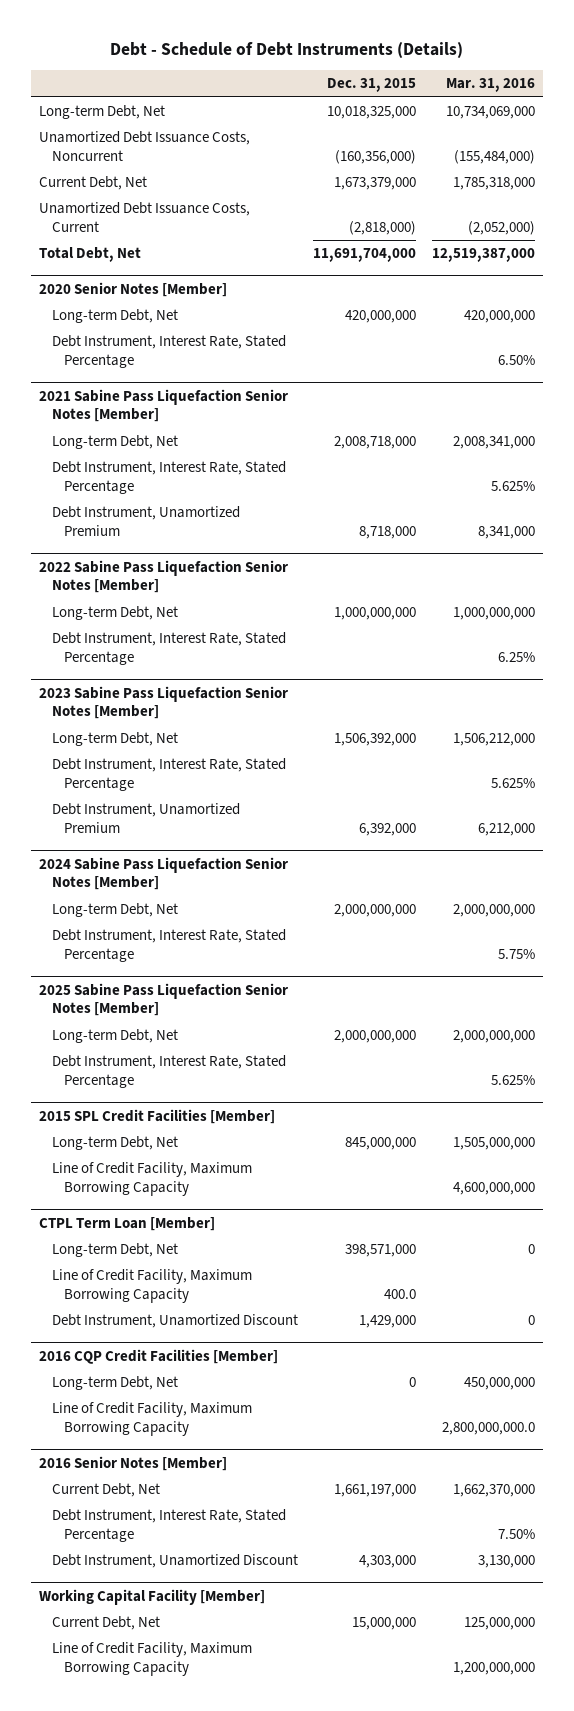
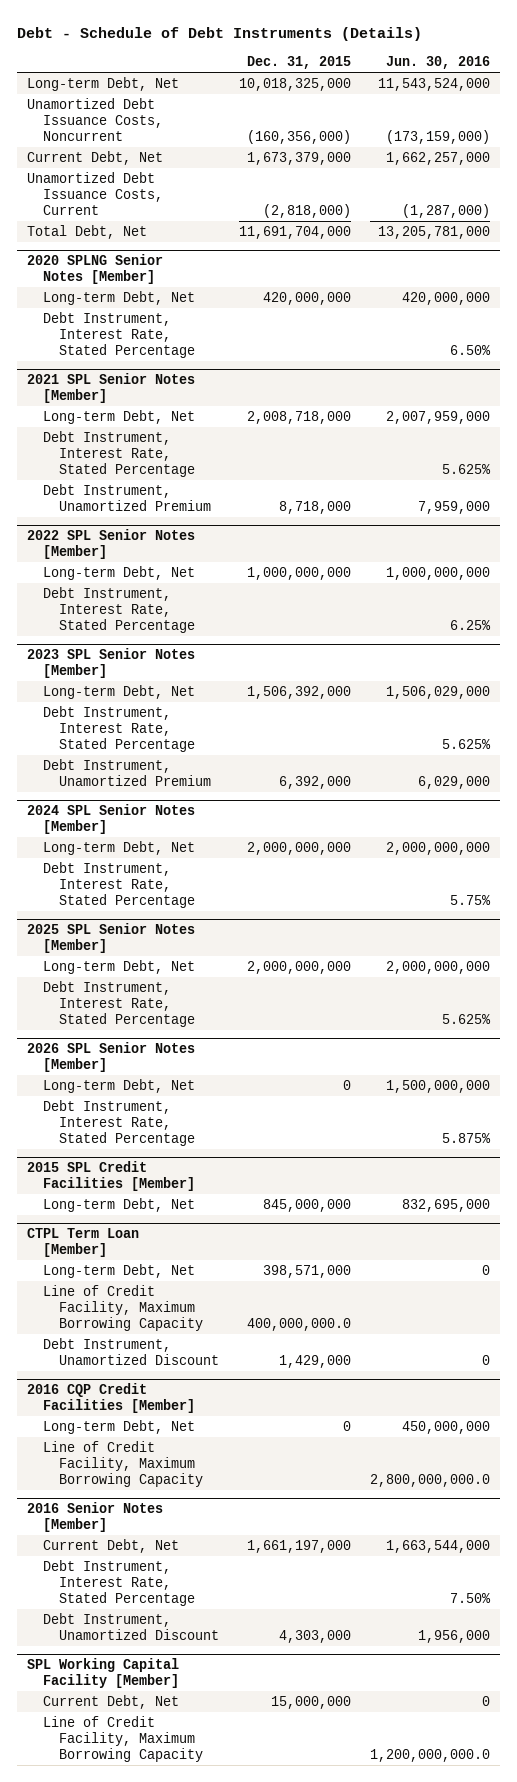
- | Dec. 31, 2015 | Mar. 31, 2016
+ | Dec. 31, 2015 | Jun. 30, 2016
- 2020 Senior Notes [Member]
+ 2020 SPLNG Senior Notes [Member]
- 2021 Sabine Pass Liquefaction Senior Notes [Member]
+ 2021 SPL Senior Notes [Member]
- 2022 Sabine Pass Liquefaction Senior Notes [Member]
+ 2022 SPL Senior Notes [Member]
- 2023 Sabine Pass Liquefaction Senior Notes [Member]
+ 2023 SPL Senior Notes [Member]
- 2024 Sabine Pass Liquefaction Senior Notes [Member]
+ 2024 SPL Senior Notes [Member]
- 2025 Sabine Pass Liquefaction Senior Notes [Member]
+ 2025 SPL Senior Notes [Member]
+ 2026 SPL Senior Notes [Member]
+ Long-term Debt, Net | 0 | 1,500,000,000
+ Debt Instrument, Interest Rate, Stated Percentage | | 5.875%
@ 2015 SPL Credit Facilities [Member]
- Line of Credit Facility, Maximum Borrowing Capacity | | 4,600,000,000
@ CTPL Term Loan [Member]
- Line of Credit Facility, Maximum Borrowing Capacity | 400.0 |
+ Line of Credit Facility, Maximum Borrowing Capacity | 400,000,000.0 |
- Working Capital Facility [Member]
+ SPL Working Capital Facility [Member]

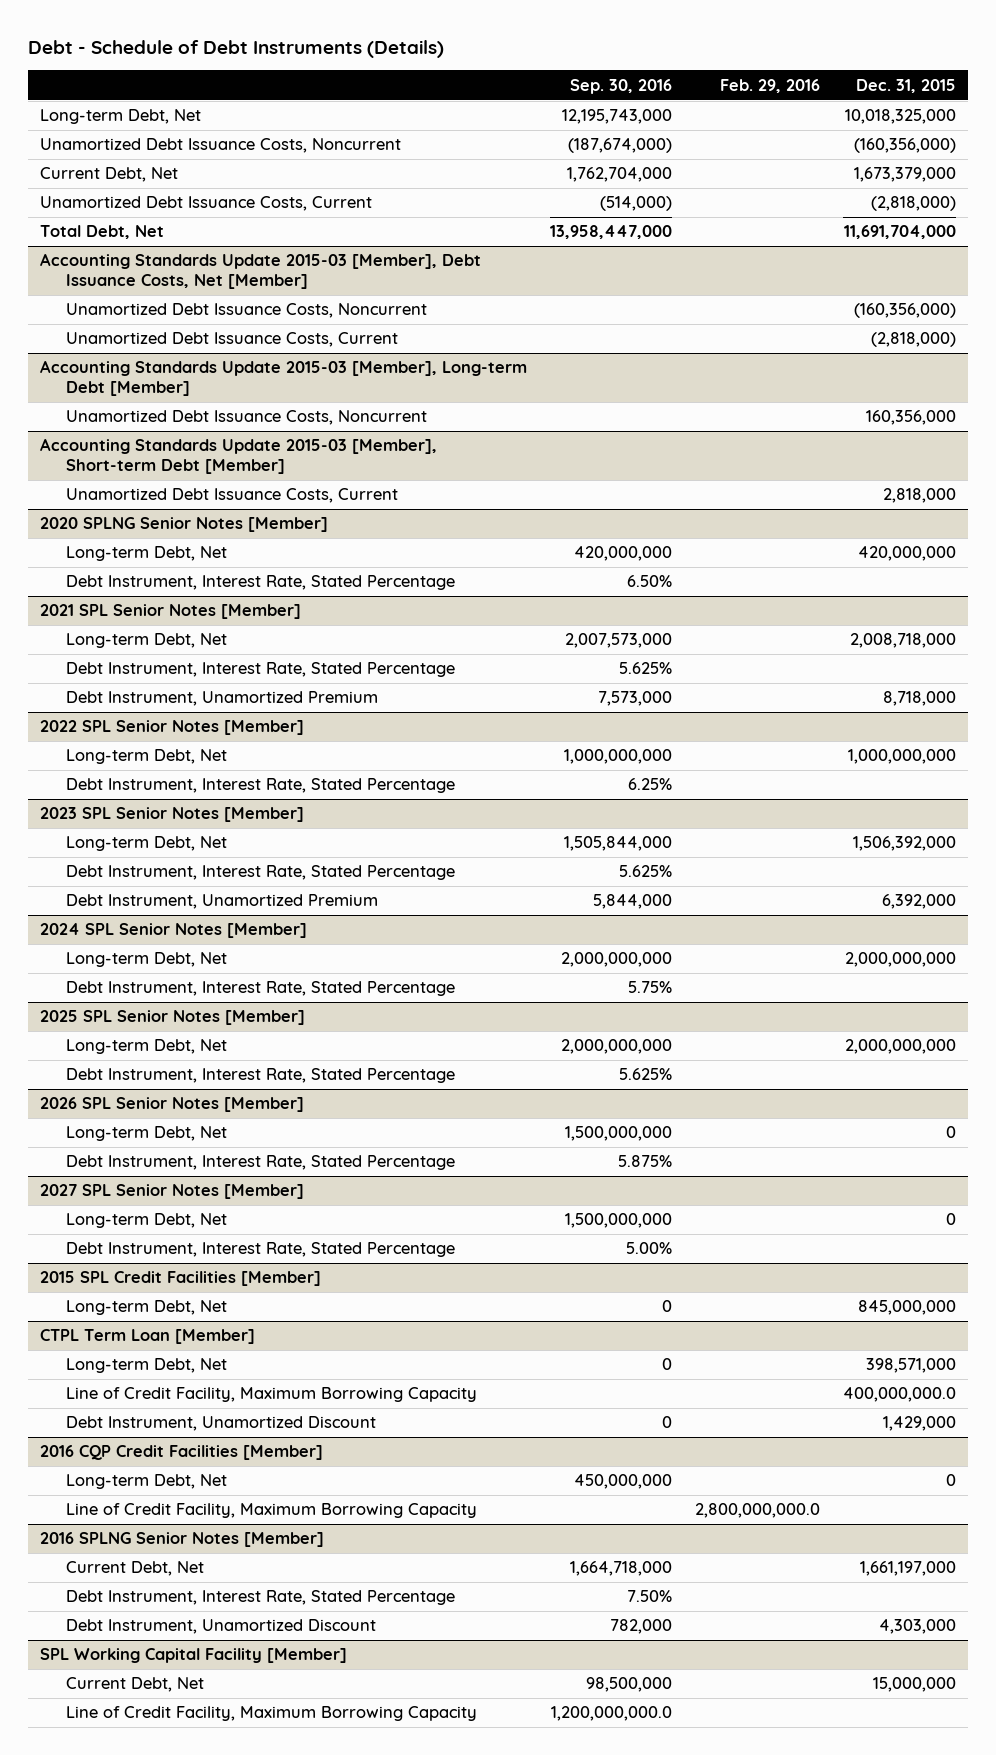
- | Dec. 31, 2015 | Jun. 30, 2016
+ | Sep. 30, 2016 | Feb. 29, 2016 | Dec. 31, 2015
+ Accounting Standards Update 2015-03 [Member], Debt Issuance Costs, Net [Member]
+ Unamortized Debt Issuance Costs, Noncurrent | | | (160,356,000)
+ Unamortized Debt Issuance Costs, Current | | | (2,818,000)
+ Accounting Standards Update 2015-03 [Member], Long-term Debt [Member]
+ Unamortized Debt Issuance Costs, Noncurrent | | | 160,356,000
+ Accounting Standards Update 2015-03 [Member], Short-term Debt [Member]
+ Unamortized Debt Issuance Costs, Current | | | 2,818,000
+ 2027 SPL Senior Notes [Member]
+ Long-term Debt, Net | 1,500,000,000 | | 0
+ Debt Instrument, Interest Rate, Stated Percentage | 5.00% | |
- 2016 Senior Notes [Member]
+ 2016 SPLNG Senior Notes [Member]

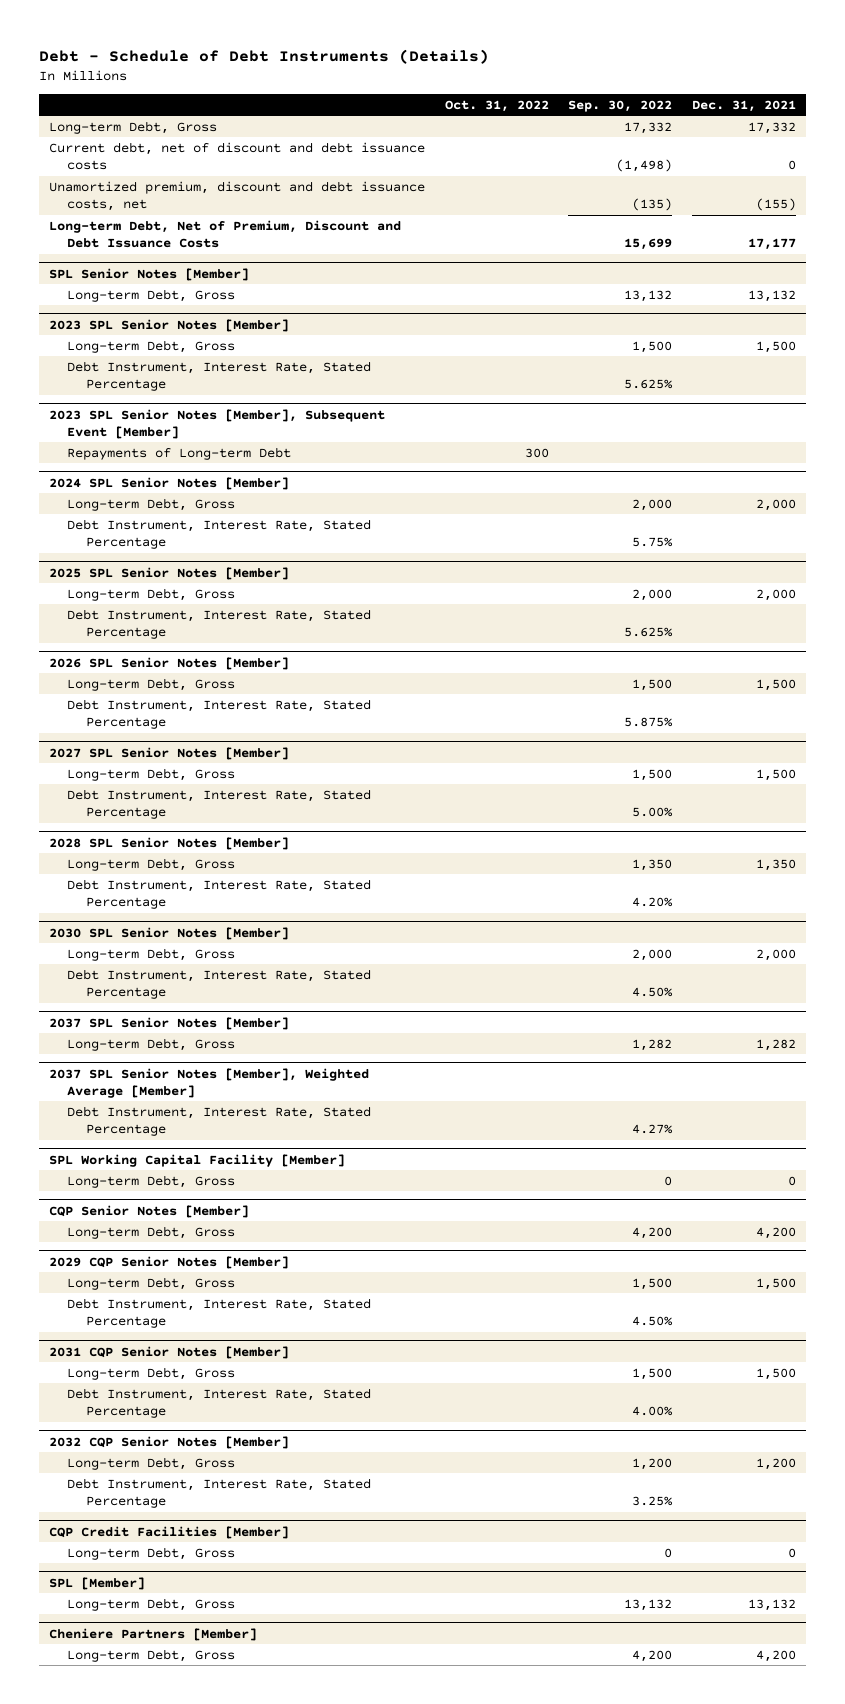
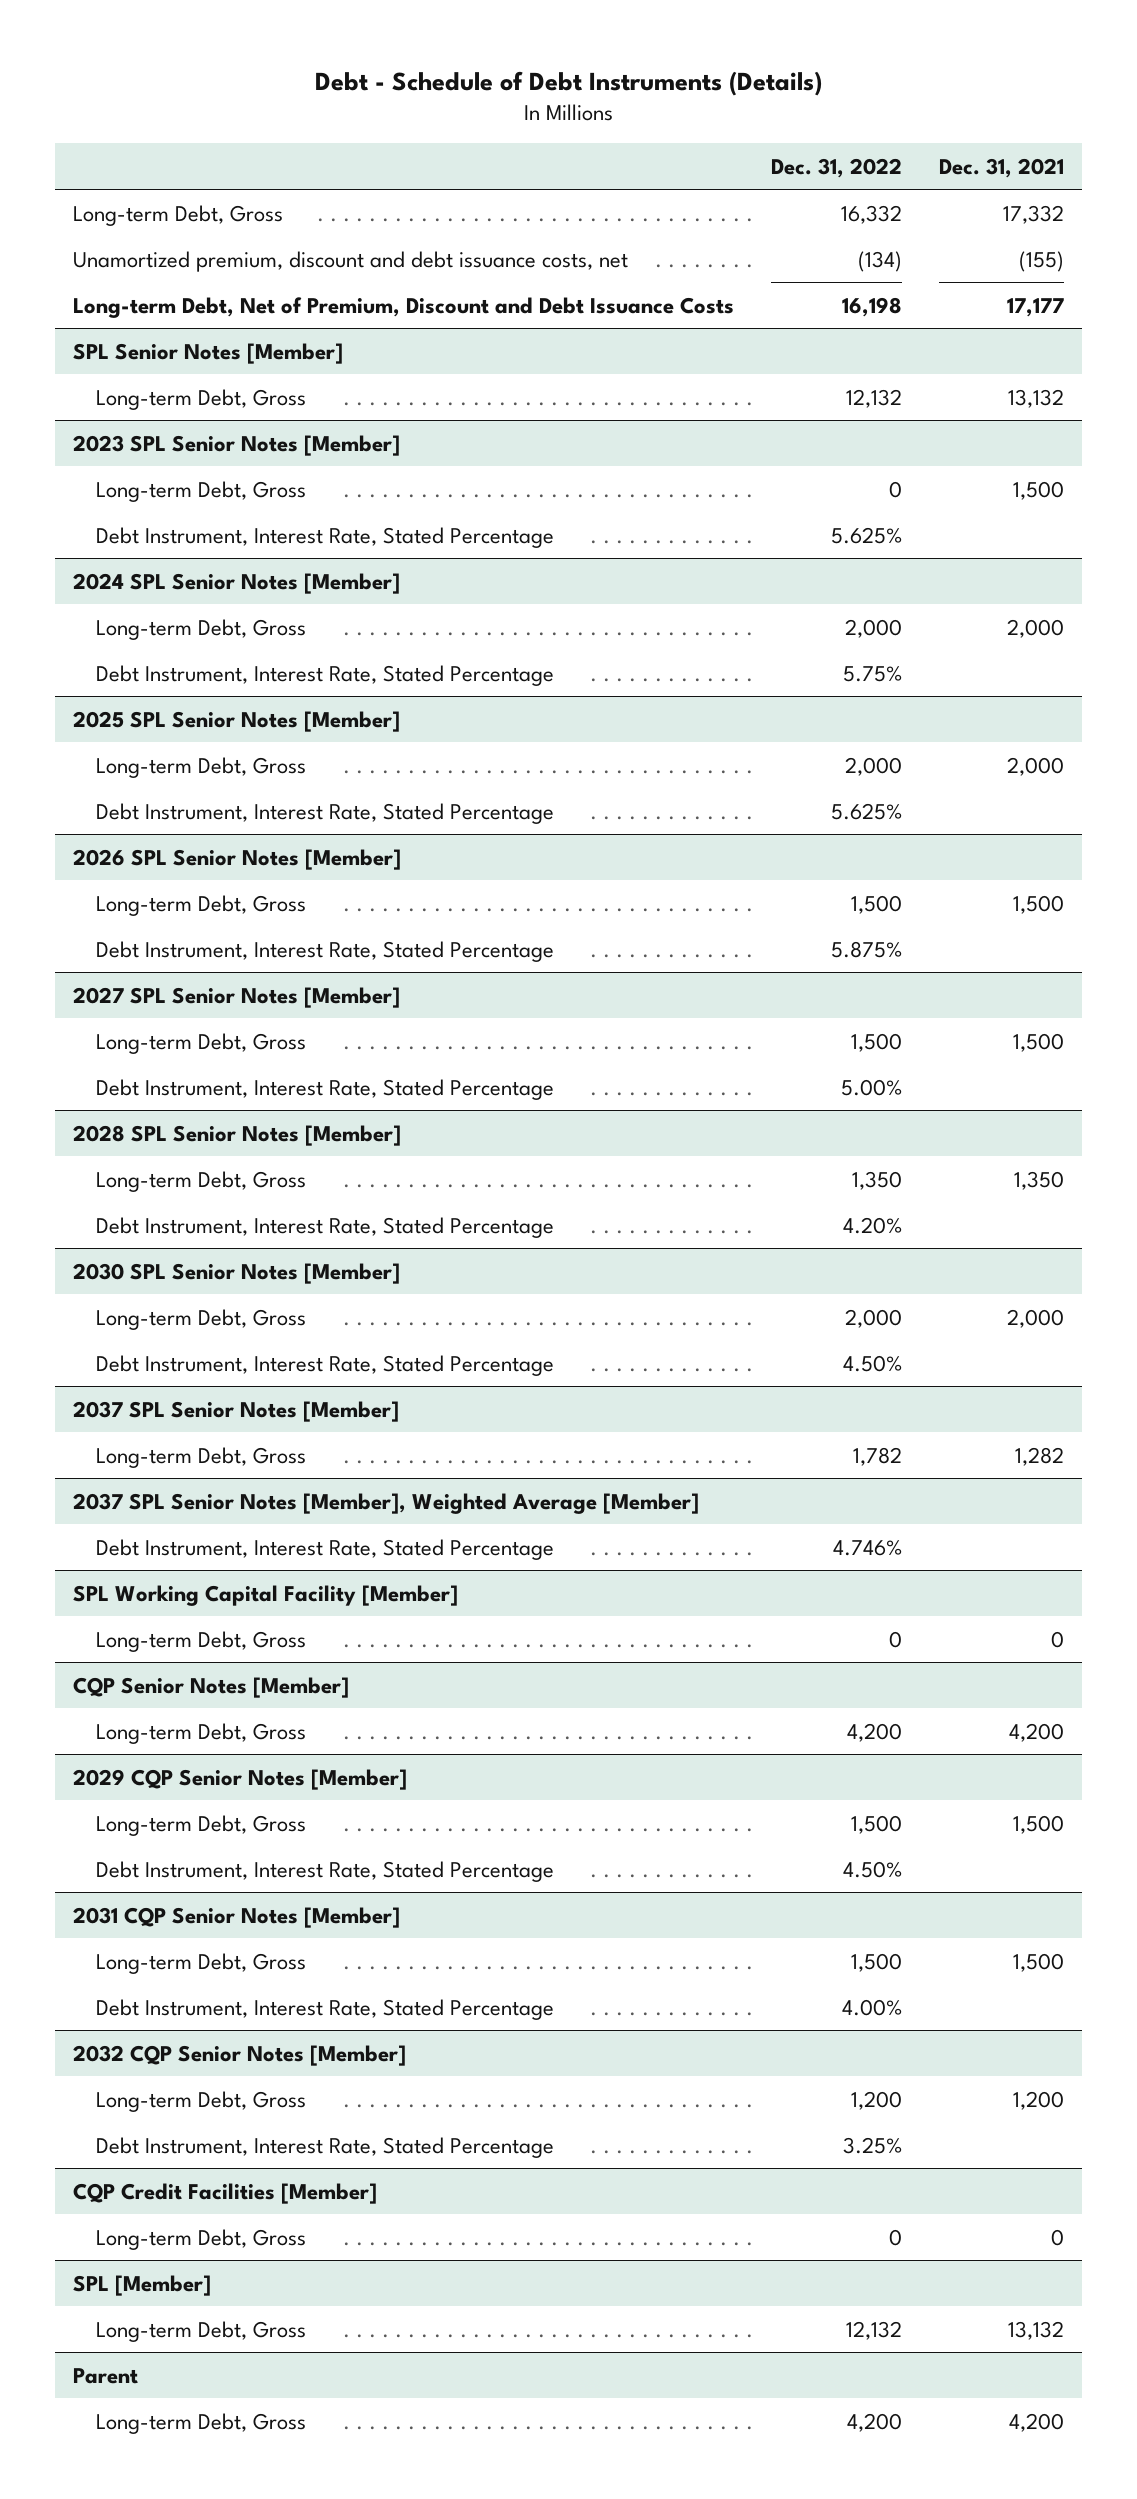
- | Oct. 31, 2022 | Sep. 30, 2022 | Dec. 31, 2021
+ | Dec. 31, 2022 | Dec. 31, 2021
- Current debt, net of discount and debt issuance costs | | (1,498) | 0
- 2023 SPL Senior Notes [Member], Subsequent Event [Member]
- Repayments of Long-term Debt | 300 | |
- Cheniere Partners [Member]
+ Parent

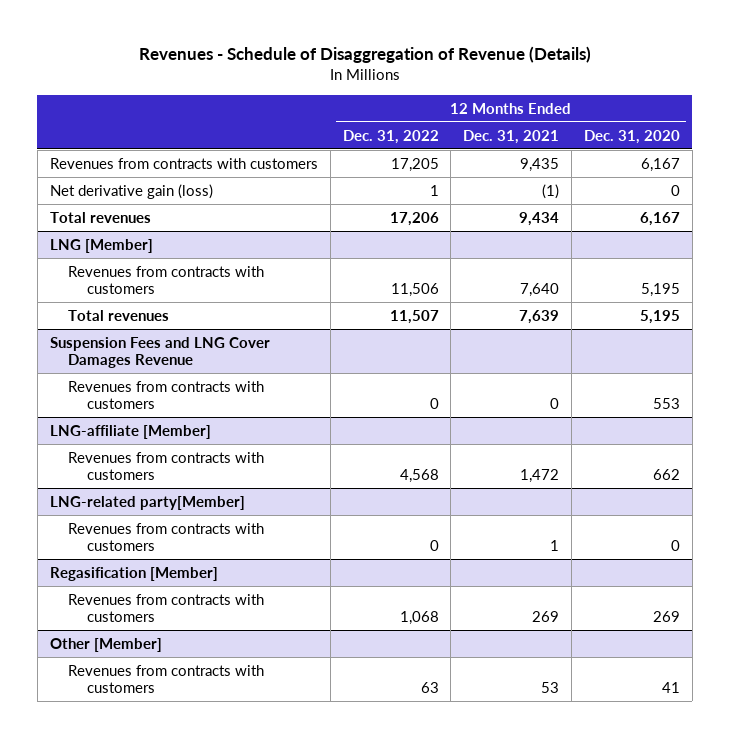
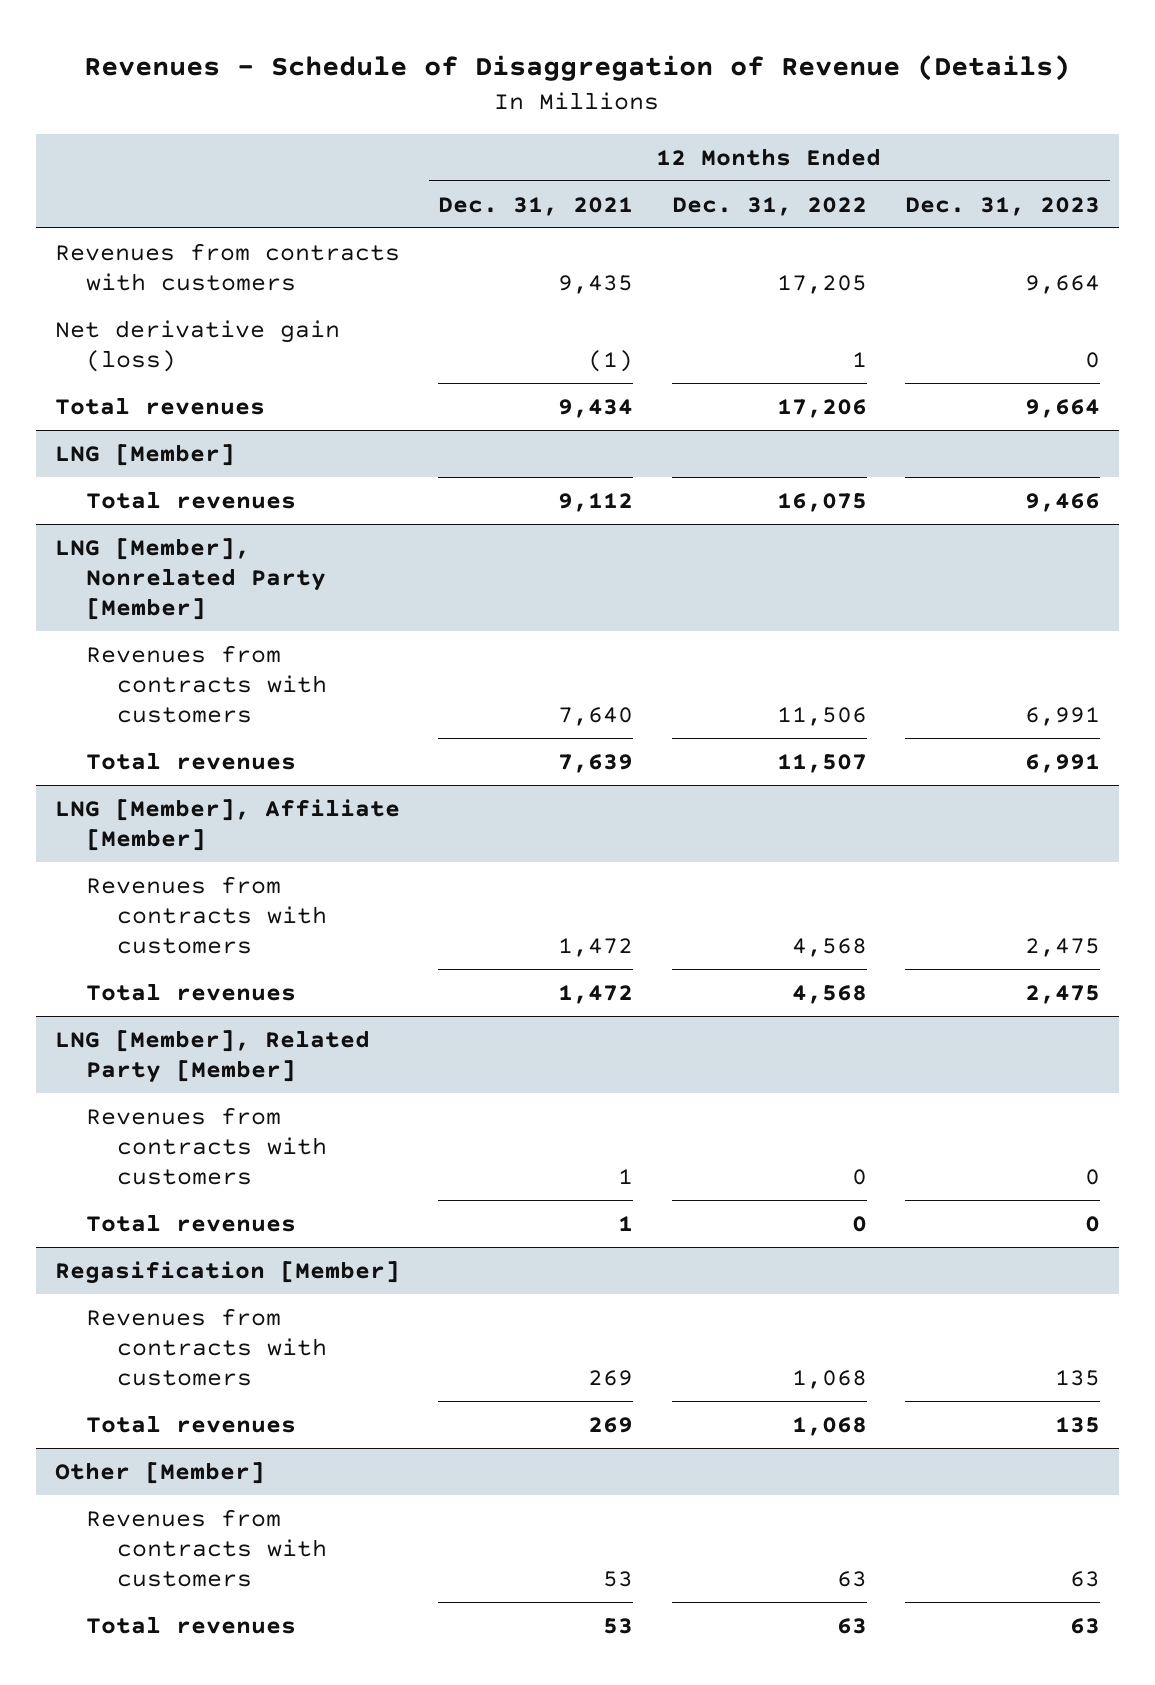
- | 12 Months Ended Dec. 31, 2022 | 12 Months Ended Dec. 31, 2021 | 12 Months Ended Dec. 31, 2020
+ | 12 Months Ended Dec. 31, 2021 | 12 Months Ended Dec. 31, 2022 | 12 Months Ended Dec. 31, 2023
@ LNG [Member]
+ Total revenues | 9,112 | 16,075 | 9,466
+ LNG [Member], Nonrelated Party [Member]
- Suspension Fees and LNG Cover Damages Revenue
- Revenues from contracts with customers | 0 | 0 | 553
- LNG-affiliate [Member]
+ LNG [Member], Affiliate [Member]
- LNG-related party[Member]
+ Total revenues | 1,472 | 4,568 | 2,475
+ LNG [Member], Related Party [Member]
+ Total revenues | 1 | 0 | 0
@ Regasification [Member]
+ Total revenues | 269 | 1,068 | 135
@ Other [Member]
+ Total revenues | 53 | 63 | 63

